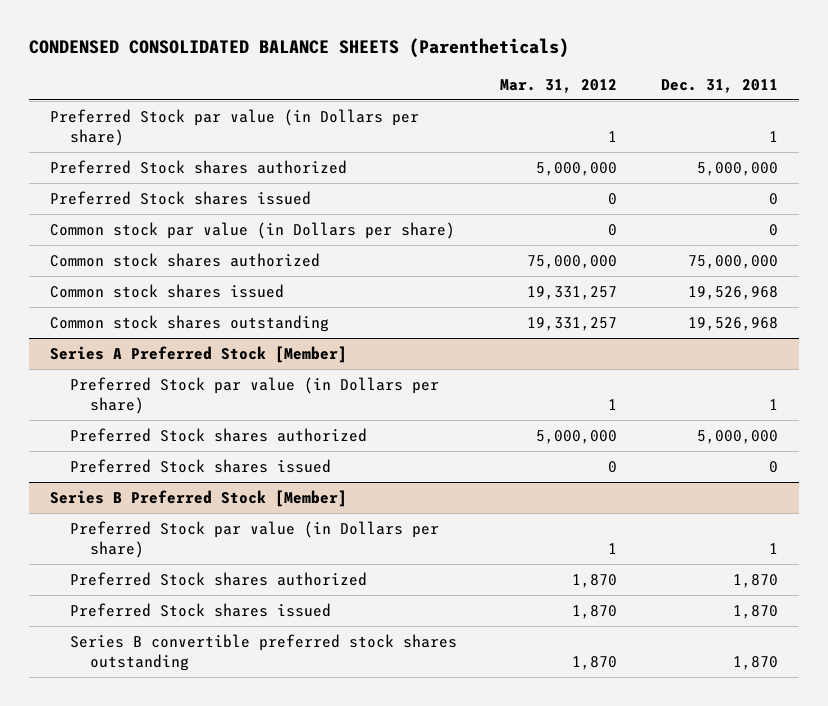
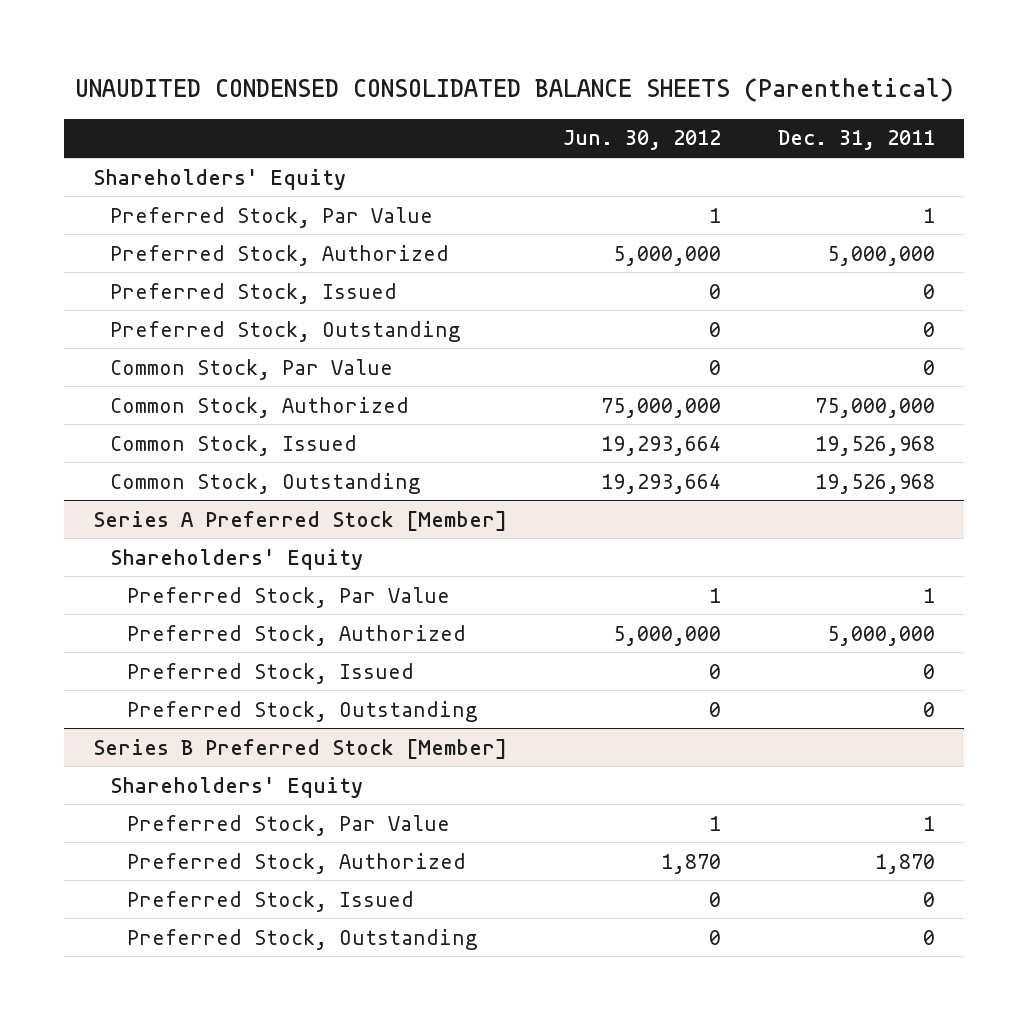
- CONDENSED CONSOLIDATED BALANCE SHEETS (Parentheticals)
+ UNAUDITED CONDENSED CONSOLIDATED BALANCE SHEETS (Parenthetical)
- | Mar. 31, 2012 | Dec. 31, 2011
+ | Jun. 30, 2012 | Dec. 31, 2011
- Preferred Stock par value (in Dollars per share) | 1 | 1
- Preferred Stock shares authorized | 5,000,000 | 5,000,000
- Preferred Stock shares issued | 0 | 0
- Common stock par value (in Dollars per share) | 0 | 0
- Common stock shares authorized | 75,000,000 | 75,000,000
- Common stock shares issued | 19,331,257 | 19,526,968
- Common stock shares outstanding | 19,331,257 | 19,526,968
+ Shareholders' Equity
+ Preferred Stock, Par Value | 1 | 1
+ Preferred Stock, Authorized | 5,000,000 | 5,000,000
+ Preferred Stock, Issued | 0 | 0
+ Preferred Stock, Outstanding | 0 | 0
+ Common Stock, Par Value | 0 | 0
+ Common Stock, Authorized | 75,000,000 | 75,000,000
+ Common Stock, Issued | 19,293,664 | 19,526,968
+ Common Stock, Outstanding | 19,293,664 | 19,526,968
@ Series A Preferred Stock [Member]
- Preferred Stock par value (in Dollars per share) | 1 | 1
- Preferred Stock shares authorized | 5,000,000 | 5,000,000
- Preferred Stock shares issued | 0 | 0
+ Shareholders' Equity
+ Preferred Stock, Par Value | 1 | 1
+ Preferred Stock, Authorized | 5,000,000 | 5,000,000
+ Preferred Stock, Issued | 0 | 0
+ Preferred Stock, Outstanding | 0 | 0
@ Series B Preferred Stock [Member]
- Preferred Stock par value (in Dollars per share) | 1 | 1
- Preferred Stock shares authorized | 1,870 | 1,870
- Preferred Stock shares issued | 1,870 | 1,870
- Series B convertible preferred stock shares outstanding | 1,870 | 1,870
+ Shareholders' Equity
+ Preferred Stock, Par Value | 1 | 1
+ Preferred Stock, Authorized | 1,870 | 1,870
+ Preferred Stock, Issued | 0 | 0
+ Preferred Stock, Outstanding | 0 | 0

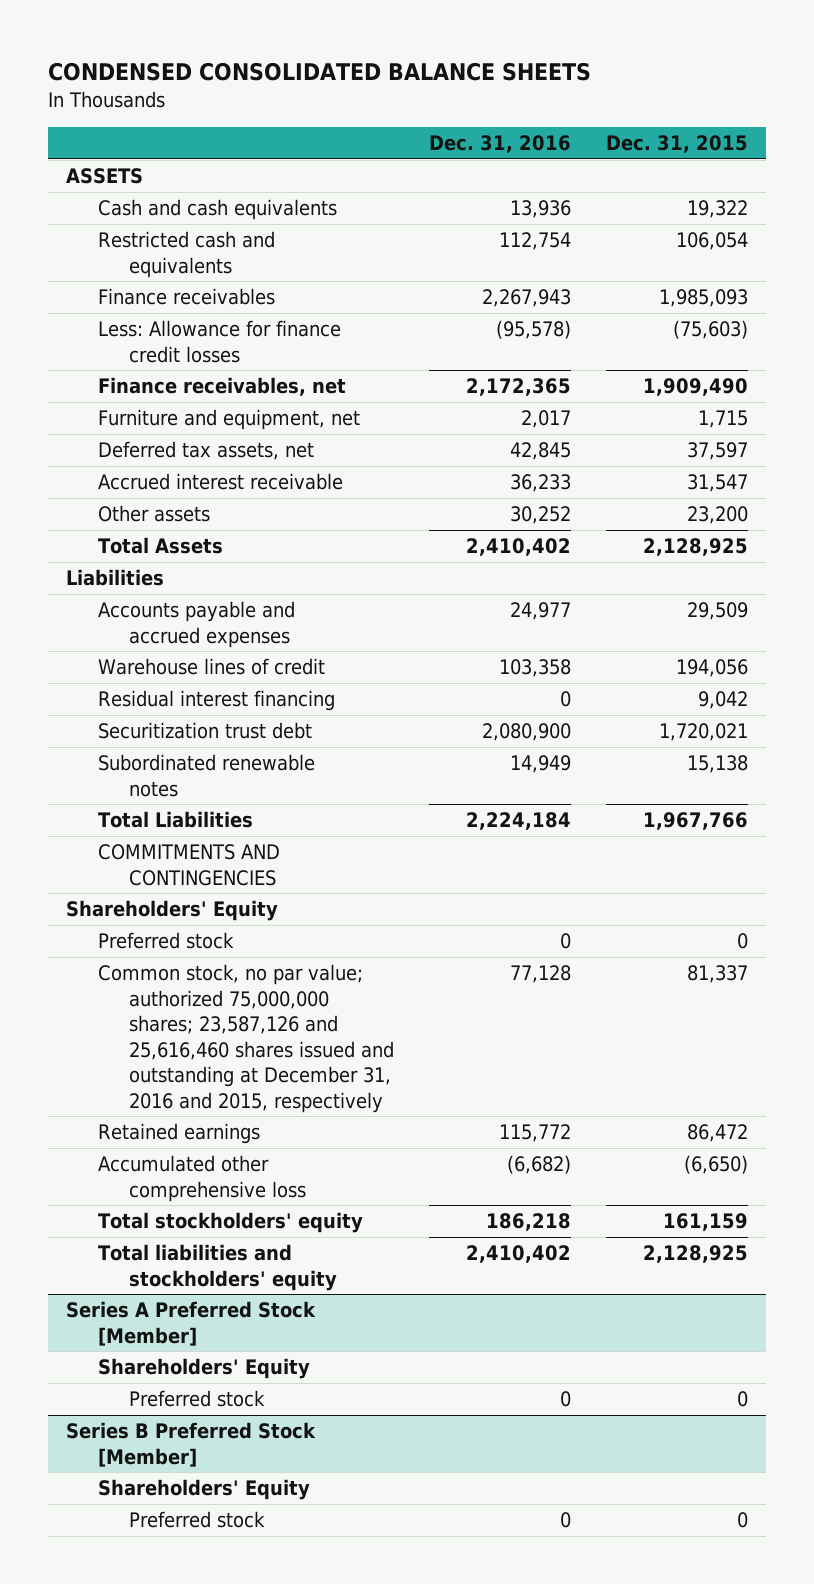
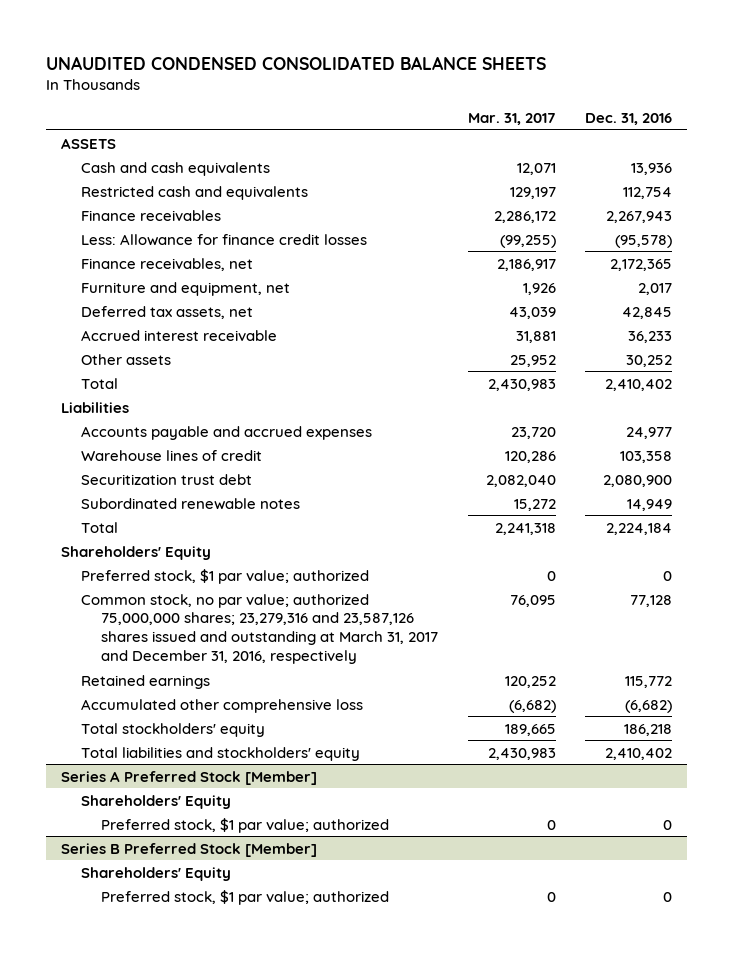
- CONDENSED CONSOLIDATED BALANCE SHEETS
+ UNAUDITED CONDENSED CONSOLIDATED BALANCE SHEETS
- | Dec. 31, 2016 | Dec. 31, 2015
+ | Mar. 31, 2017 | Dec. 31, 2016
- Total Assets | 2,410,402 | 2,128,925
+ Total | 2,430,983 | 2,410,402
- Residual interest financing | 0 | 9,042
- Total Liabilities | 2,224,184 | 1,967,766
- COMMITMENTS AND CONTINGENCIES
+ Total | 2,241,318 | 2,224,184
- Preferred stock | 0 | 0
- Common stock, no par value; authorized 75,000,000 shares; 23,587,126 and 25,616,460 shares issued and outstanding at December 31, 2016 and 2015, respectively | 77,128 | 81,337
+ Preferred stock, $1 par value; authorized | 0 | 0
+ Common stock, no par value; authorized 75,000,000 shares; 23,279,316 and 23,587,126 shares issued and outstanding at March 31, 2017 and December 31, 2016, respectively | 76,095 | 77,128
@ Series A Preferred Stock [Member]
- Preferred stock | 0 | 0
+ Preferred stock, $1 par value; authorized | 0 | 0
@ Series B Preferred Stock [Member]
- Preferred stock | 0 | 0
+ Preferred stock, $1 par value; authorized | 0 | 0

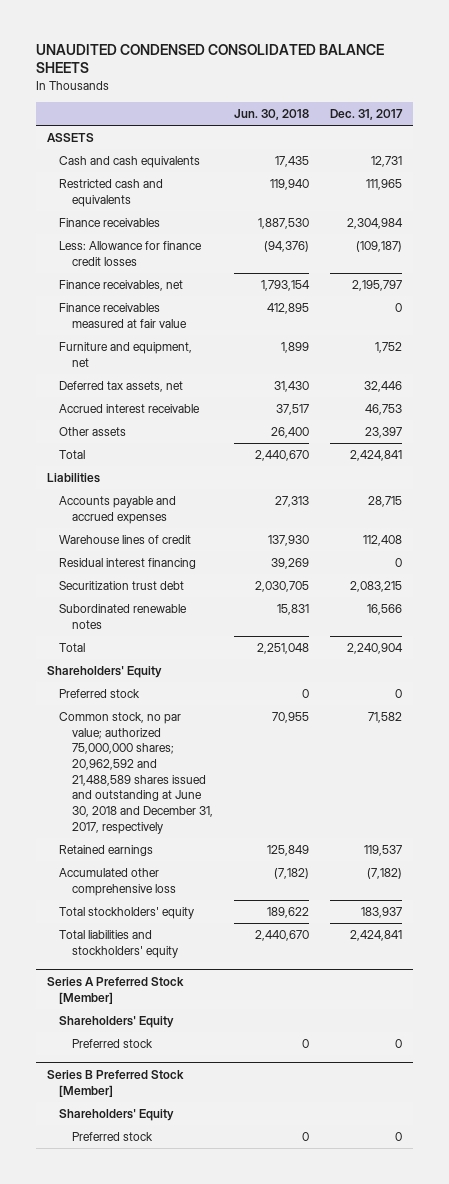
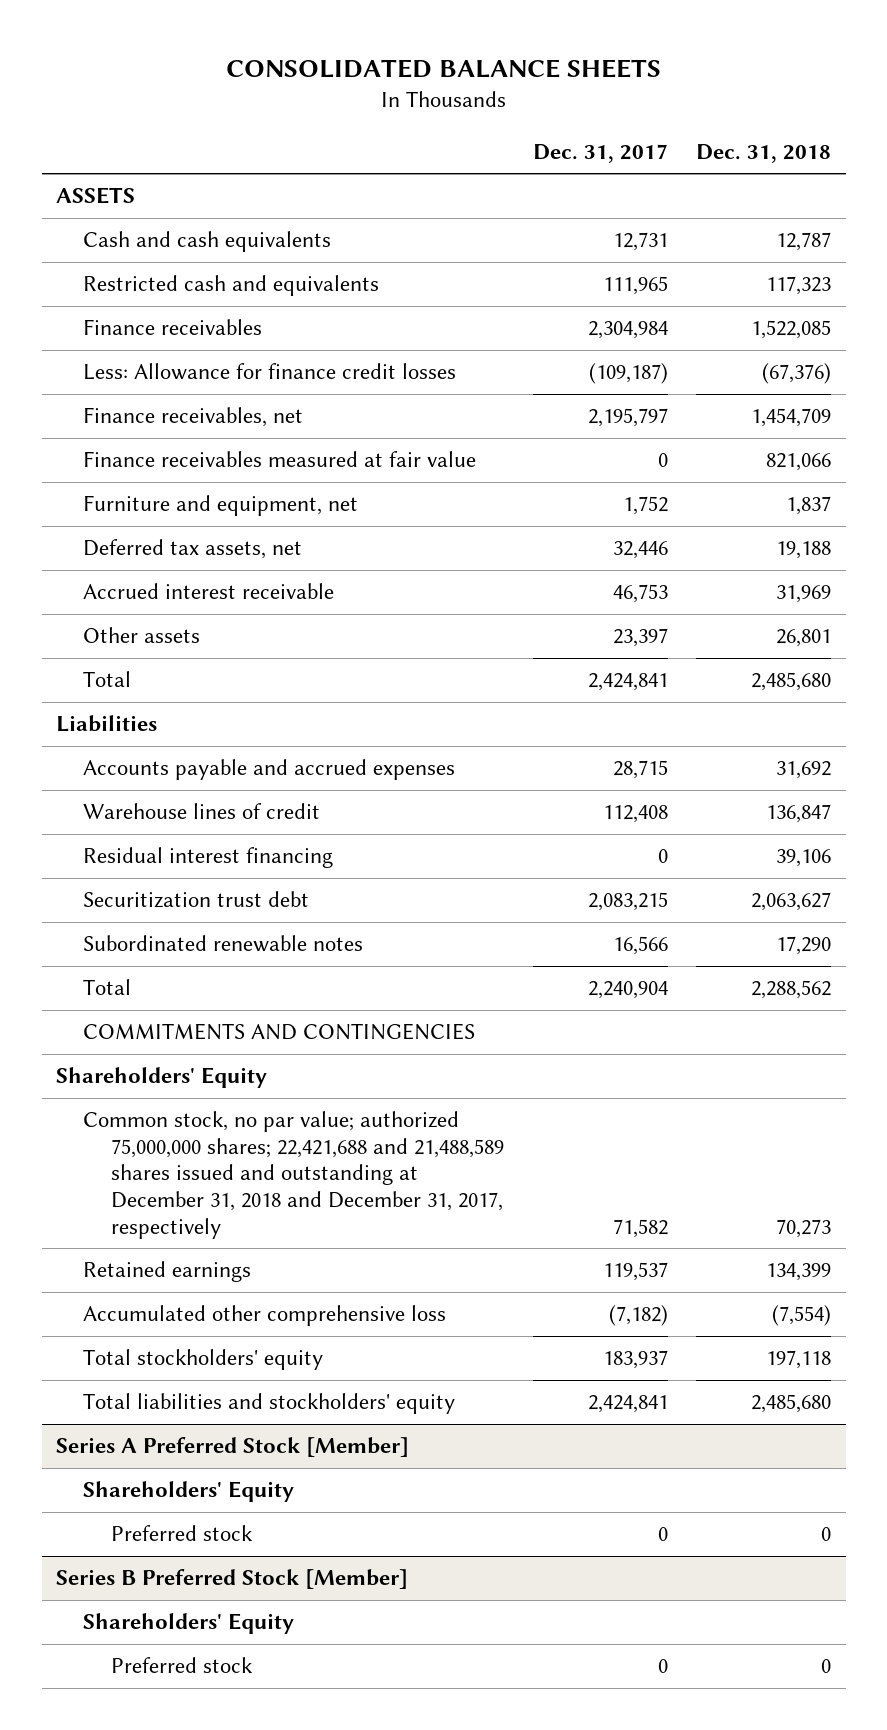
- UNAUDITED CONDENSED CONSOLIDATED BALANCE SHEETS
+ CONSOLIDATED BALANCE SHEETS
- | Jun. 30, 2018 | Dec. 31, 2017
+ | Dec. 31, 2017 | Dec. 31, 2018
+ COMMITMENTS AND CONTINGENCIES
- Preferred stock | 0 | 0
- Common stock, no par value; authorized 75,000,000 shares; 20,962,592 and 21,488,589 shares issued and outstanding at June 30, 2018 and December 31, 2017, respectively | 70,955 | 71,582
+ Common stock, no par value; authorized 75,000,000 shares; 22,421,688 and 21,488,589 shares issued and outstanding at December 31, 2018 and December 31, 2017, respectively | 71,582 | 70,273

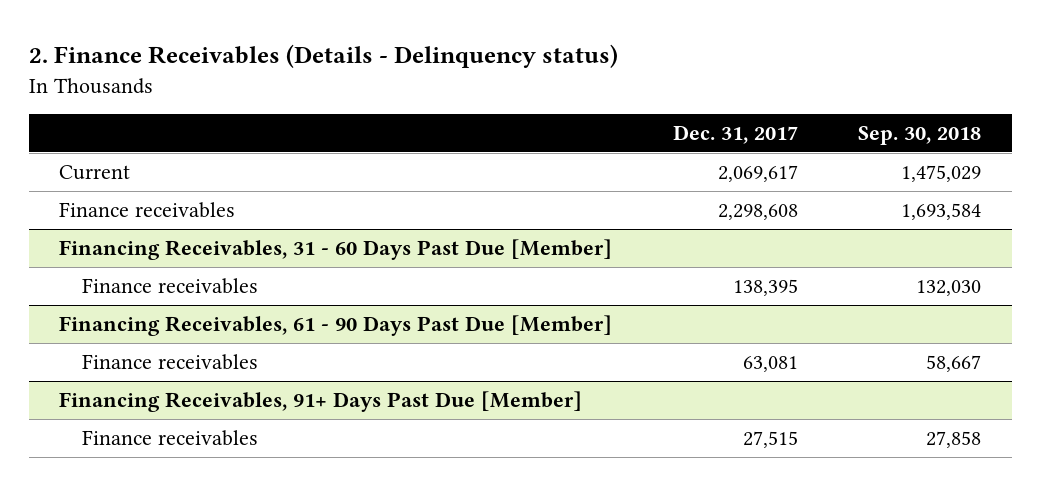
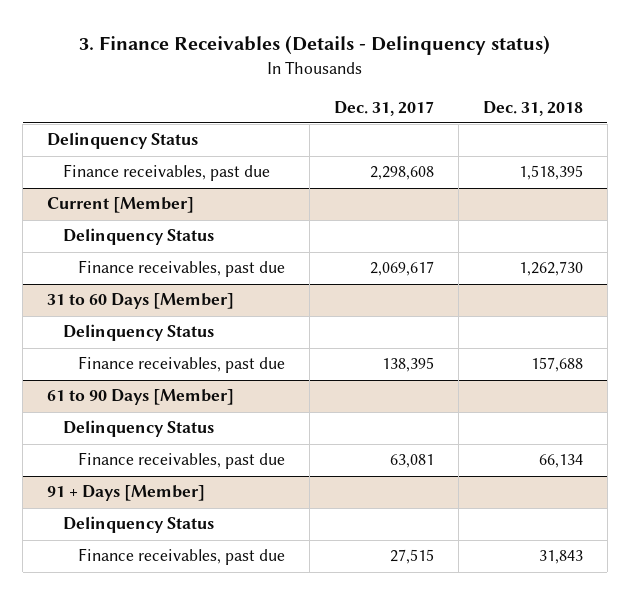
- 2. Finance Receivables (Details - Delinquency status)
+ 3. Finance Receivables (Details - Delinquency status)
- | Dec. 31, 2017 | Sep. 30, 2018
+ | Dec. 31, 2017 | Dec. 31, 2018
- Current | 2,069,617 | 1,475,029
- Finance receivables | 2,298,608 | 1,693,584
- Financing Receivables, 31 - 60 Days Past Due [Member]
- Finance receivables | 138,395 | 132,030
- Financing Receivables, 61 - 90 Days Past Due [Member]
- Finance receivables | 63,081 | 58,667
- Financing Receivables, 91+ Days Past Due [Member]
- Finance receivables | 27,515 | 27,858
+ Delinquency Status
+ Finance receivables, past due | 2,298,608 | 1,518,395
+ Current [Member]
+ Delinquency Status
+ Finance receivables, past due | 2,069,617 | 1,262,730
+ 31 to 60 Days [Member]
+ Delinquency Status
+ Finance receivables, past due | 138,395 | 157,688
+ 61 to 90 Days [Member]
+ Delinquency Status
+ Finance receivables, past due | 63,081 | 66,134
+ 91 + Days [Member]
+ Delinquency Status
+ Finance receivables, past due | 27,515 | 31,843

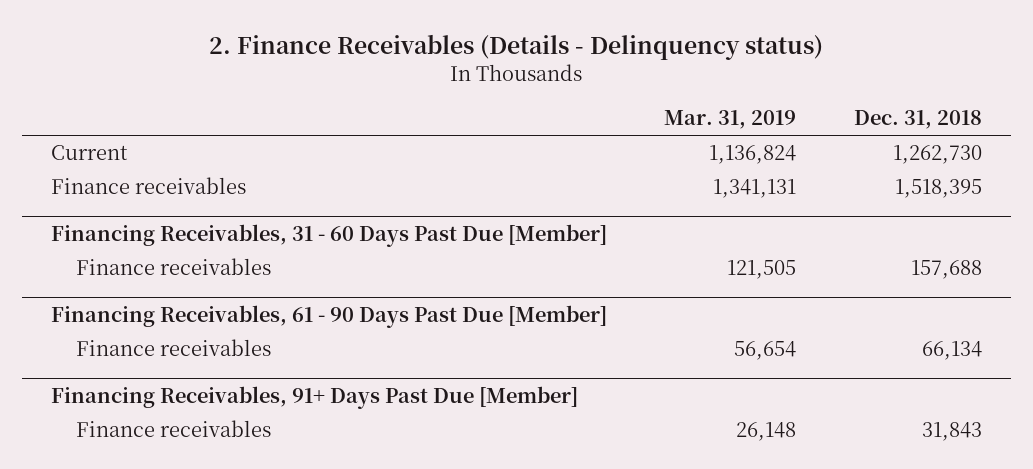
- 3. Finance Receivables (Details - Delinquency status)
+ 2. Finance Receivables (Details - Delinquency status)
- | Dec. 31, 2017 | Dec. 31, 2018
+ | Mar. 31, 2019 | Dec. 31, 2018
- Delinquency Status
- Finance receivables, past due | 2,298,608 | 1,518,395
- Current [Member]
- Delinquency Status
- Finance receivables, past due | 2,069,617 | 1,262,730
- 31 to 60 Days [Member]
- Delinquency Status
- Finance receivables, past due | 138,395 | 157,688
- 61 to 90 Days [Member]
- Delinquency Status
- Finance receivables, past due | 63,081 | 66,134
- 91 + Days [Member]
- Delinquency Status
- Finance receivables, past due | 27,515 | 31,843
+ Current | 1,136,824 | 1,262,730
+ Finance receivables | 1,341,131 | 1,518,395
+ Financing Receivables, 31 - 60 Days Past Due [Member]
+ Finance receivables | 121,505 | 157,688
+ Financing Receivables, 61 - 90 Days Past Due [Member]
+ Finance receivables | 56,654 | 66,134
+ Financing Receivables, 91+ Days Past Due [Member]
+ Finance receivables | 26,148 | 31,843

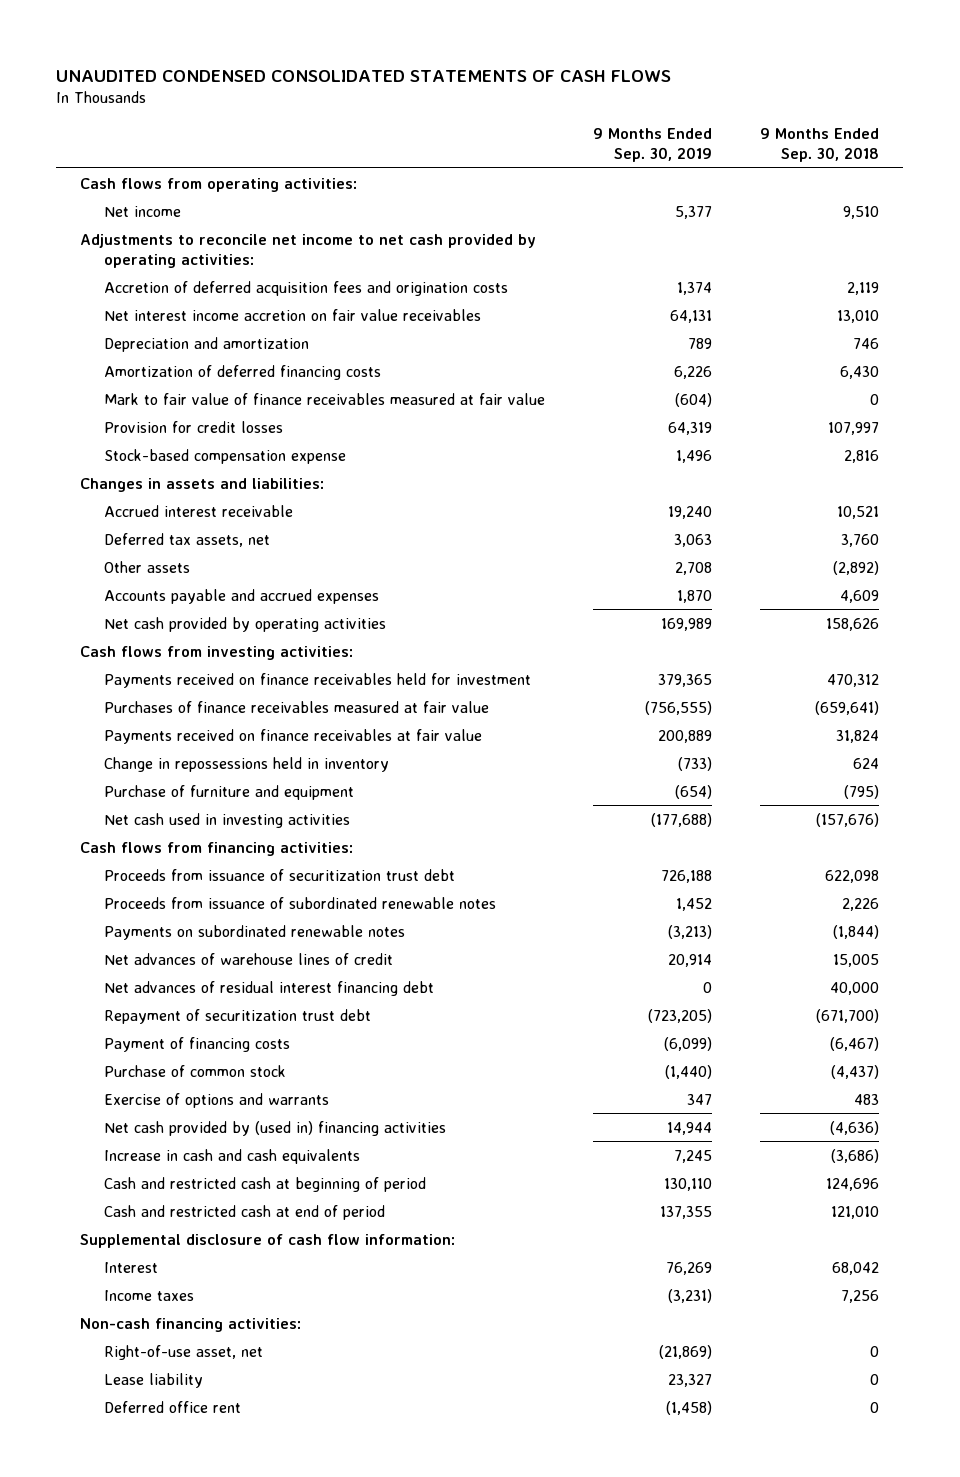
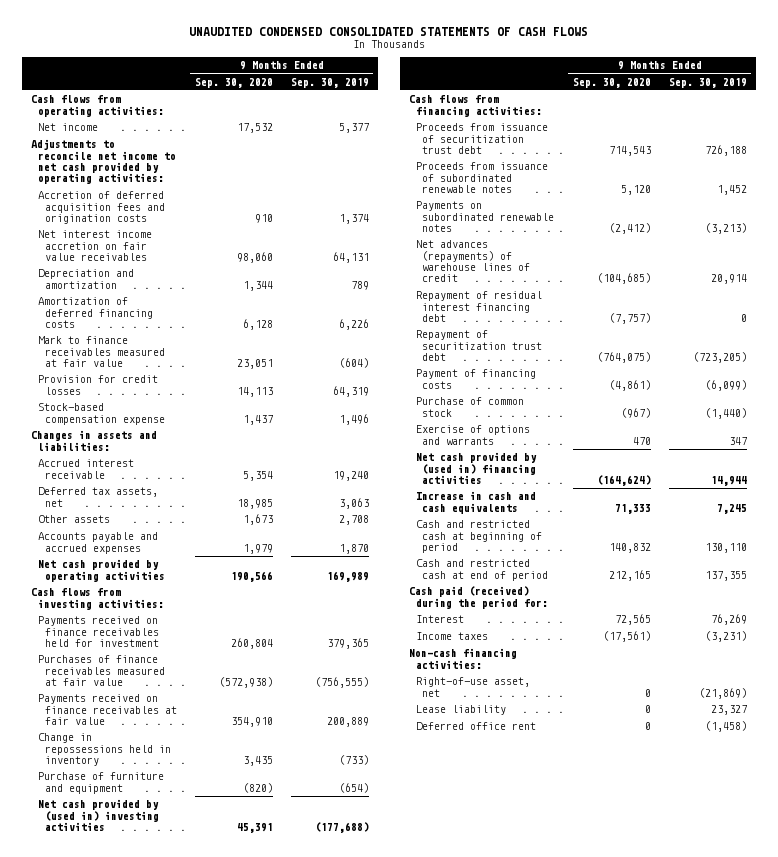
- | 9 Months Ended Sep. 30, 2019 | 9 Months Ended Sep. 30, 2018
+ | 9 Months Ended Sep. 30, 2020 | 9 Months Ended Sep. 30, 2019
- Mark to fair value of finance receivables measured at fair value | (604) | 0
+ Mark to finance receivables measured at fair value | 23,051 | (604)
- Net cash used in investing activities | (177,688) | (157,676)
+ Net cash provided by (used in) investing activities | 45,391 | (177,688)
- Net advances of warehouse lines of credit | 20,914 | 15,005
- Net advances of residual interest financing debt | 0 | 40,000
+ Net advances (repayments) of warehouse lines of credit | (104,685) | 20,914
+ Repayment of residual interest financing debt | (7,757) | 0
- Supplemental disclosure of cash flow information:
+ Cash paid (received) during the period for:

